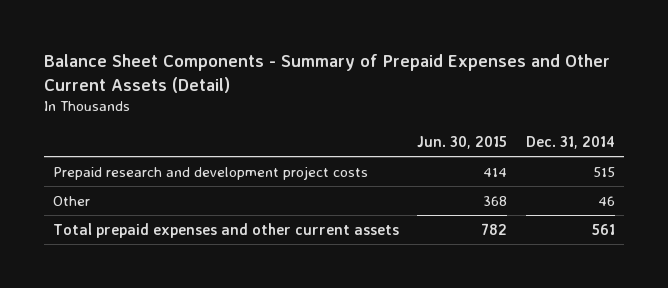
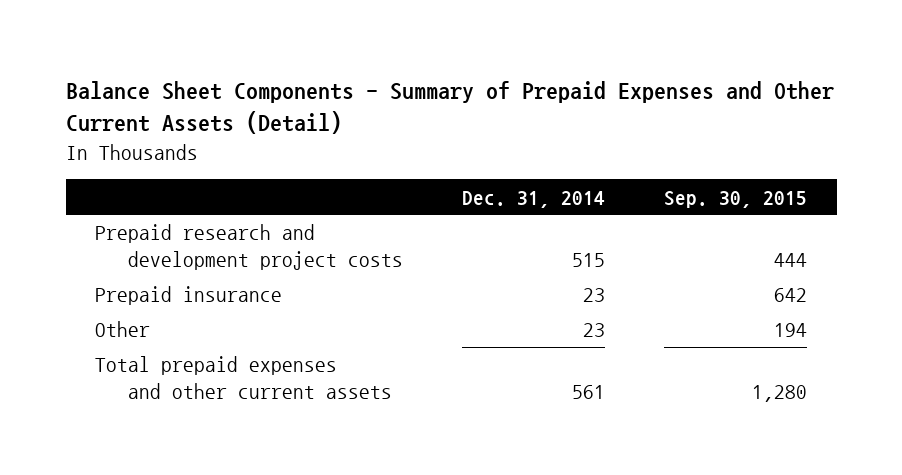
- | Jun. 30, 2015 | Dec. 31, 2014
+ | Dec. 31, 2014 | Sep. 30, 2015
- Other | 368 | 46
+ Prepaid insurance | 23 | 642
+ Other | 23 | 194

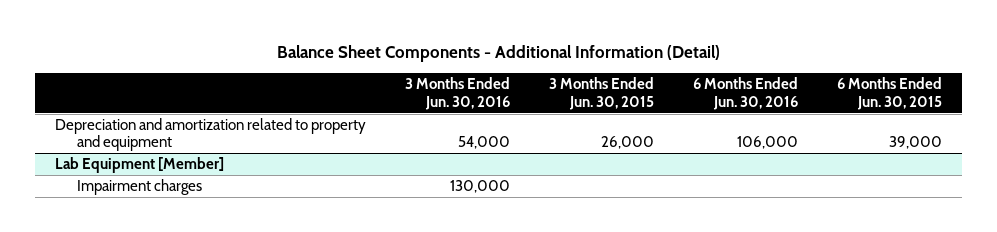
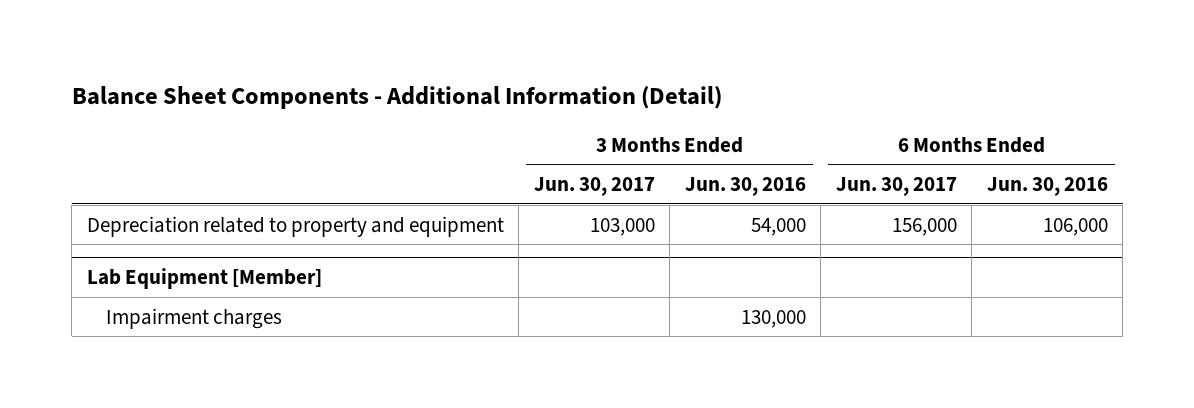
- | 3 Months Ended Jun. 30, 2016 | 3 Months Ended Jun. 30, 2015 | 6 Months Ended Jun. 30, 2016 | 6 Months Ended Jun. 30, 2015
+ | 3 Months Ended Jun. 30, 2017 | 3 Months Ended Jun. 30, 2016 | 6 Months Ended Jun. 30, 2017 | 6 Months Ended Jun. 30, 2016
- Depreciation and amortization related to property and equipment | 54,000 | 26,000 | 106,000 | 39,000
+ Depreciation related to property and equipment | 103,000 | 54,000 | 156,000 | 106,000

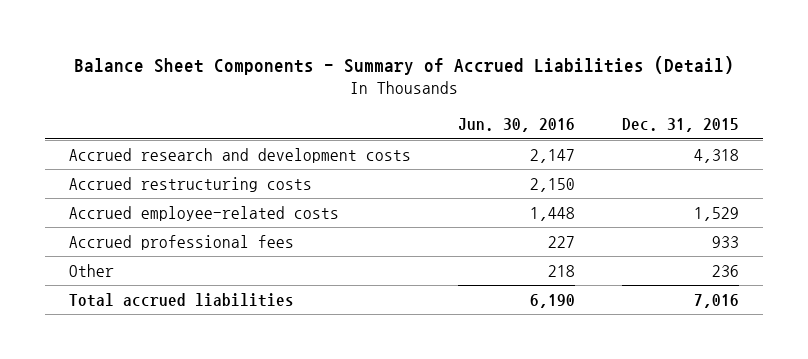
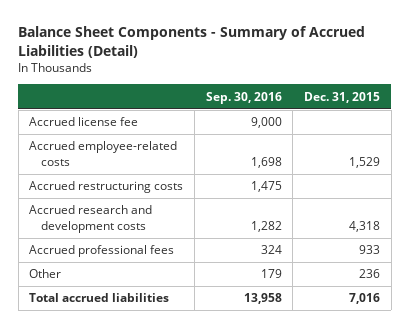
- | Jun. 30, 2016 | Dec. 31, 2015
+ | Sep. 30, 2016 | Dec. 31, 2015
+ Accrued license fee | 9,000 |
moved down: Accrued restructuring costs | 1,475 |
moved down: Accrued research and development costs | 1,282 | 4,318

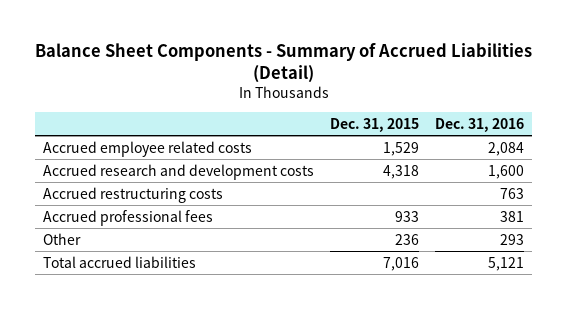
- | Sep. 30, 2016 | Dec. 31, 2015
+ | Dec. 31, 2015 | Dec. 31, 2016
- Accrued license fee | 9,000 |
- Accrued employee-related costs | 1,698 | 1,529
+ Accrued employee related costs | 1,529 | 2,084
moved down: Accrued restructuring costs | | 763

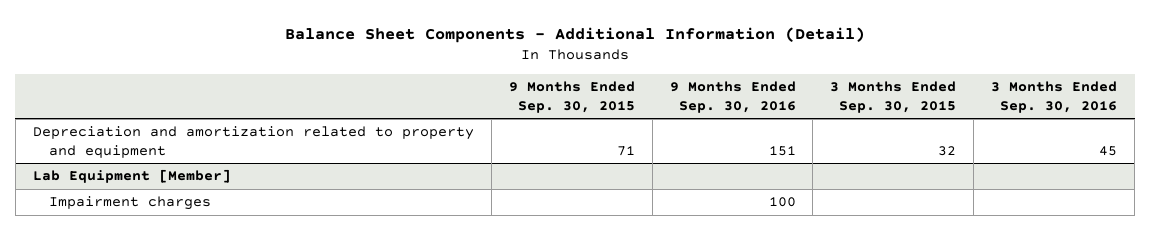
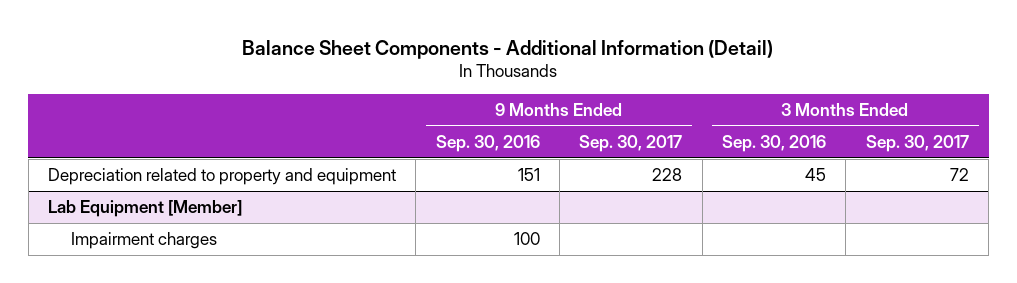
- | 9 Months Ended Sep. 30, 2015 | 9 Months Ended Sep. 30, 2016 | 3 Months Ended Sep. 30, 2015 | 3 Months Ended Sep. 30, 2016
+ | 9 Months Ended Sep. 30, 2016 | 9 Months Ended Sep. 30, 2017 | 3 Months Ended Sep. 30, 2016 | 3 Months Ended Sep. 30, 2017
- Depreciation and amortization related to property and equipment | 71 | 151 | 32 | 45
+ Depreciation related to property and equipment | 151 | 228 | 45 | 72

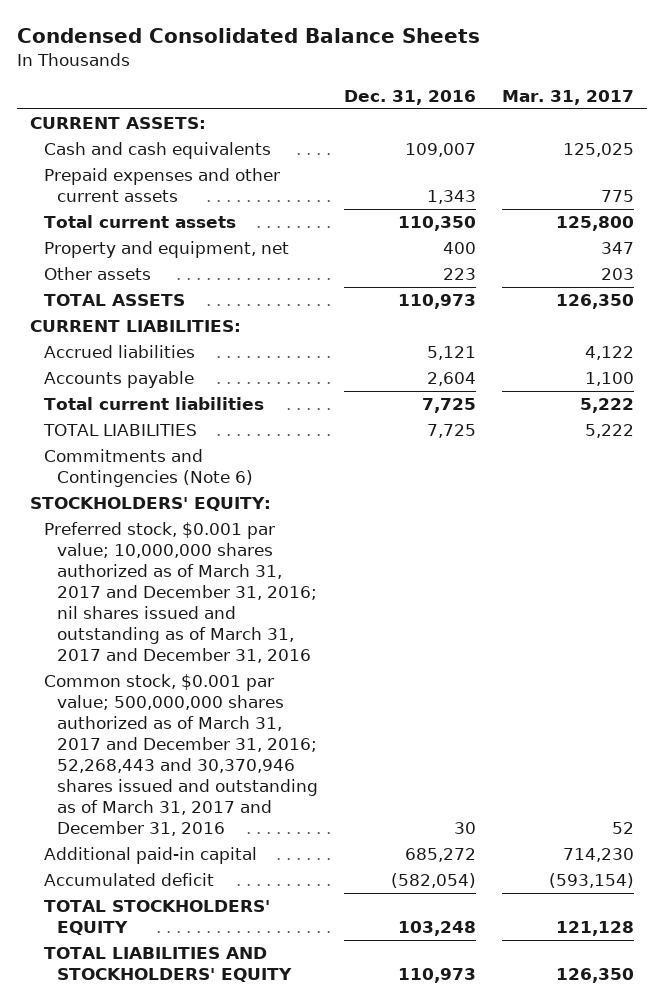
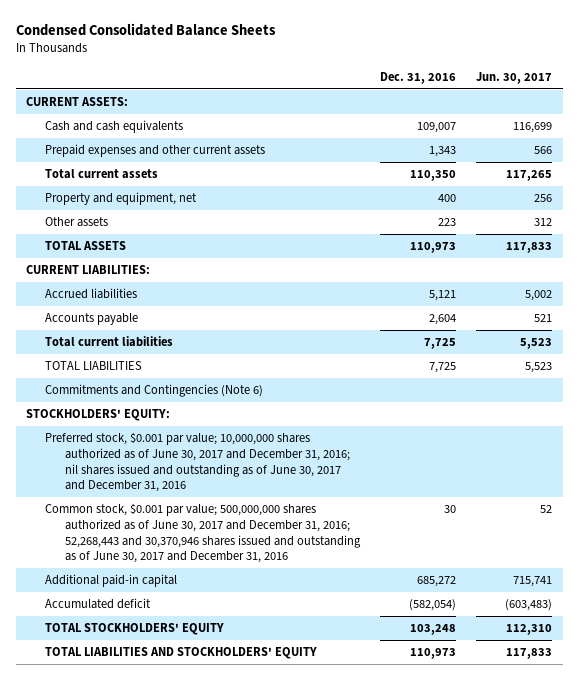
- | Dec. 31, 2016 | Mar. 31, 2017
+ | Dec. 31, 2016 | Jun. 30, 2017
- Preferred stock, $0.001 par value; 10,000,000 shares authorized as of March 31, 2017 and December 31, 2016; nil shares issued and outstanding as of March 31, 2017 and December 31, 2016
- Common stock, $0.001 par value; 500,000,000 shares authorized as of March 31, 2017 and December 31, 2016; 52,268,443 and 30,370,946 shares issued and outstanding as of March 31, 2017 and December 31, 2016 | 30 | 52
+ Preferred stock, $0.001 par value; 10,000,000 shares authorized as of June 30, 2017 and December 31, 2016; nil shares issued and outstanding as of June 30, 2017 and December 31, 2016
+ Common stock, $0.001 par value; 500,000,000 shares authorized as of June 30, 2017 and December 31, 2016; 52,268,443 and 30,370,946 shares issued and outstanding as of June 30, 2017 and December 31, 2016 | 30 | 52

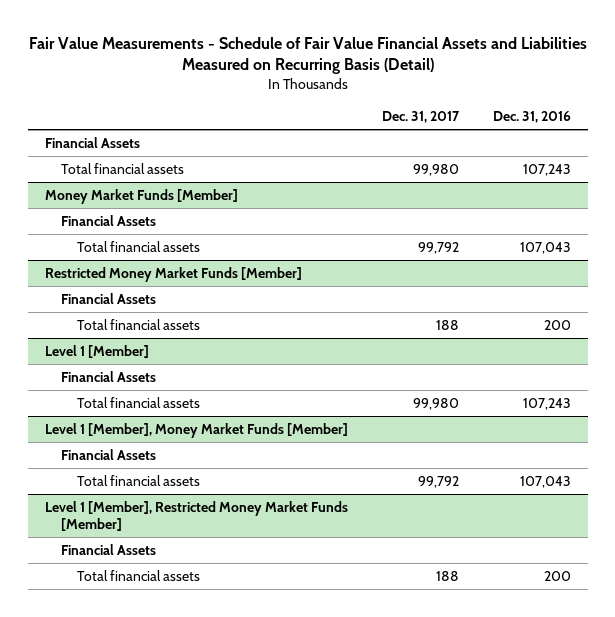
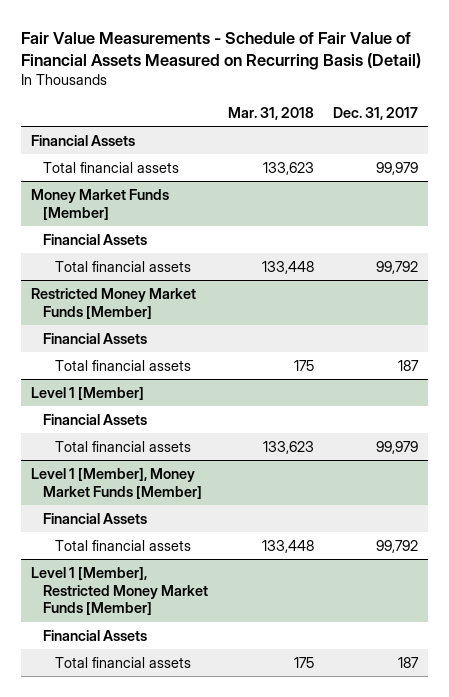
- Fair Value Measurements - Schedule of Fair Value Financial Assets and Liabilities Measured on Recurring Basis (Detail)
+ Fair Value Measurements - Schedule of Fair Value of Financial Assets Measured on Recurring Basis (Detail)
- | Dec. 31, 2017 | Dec. 31, 2016
+ | Mar. 31, 2018 | Dec. 31, 2017
- Total financial assets | 99,980 | 107,243
+ Total financial assets | 133,623 | 99,979
@ Restricted Money Market Funds [Member]
- Total financial assets | 188 | 200
+ Total financial assets | 175 | 187
@ Level 1 [Member]
- Total financial assets | 99,980 | 107,243
+ Total financial assets | 133,623 | 99,979
@ Level 1 [Member], Restricted Money Market Funds [Member]
- Total financial assets | 188 | 200
+ Total financial assets | 175 | 187

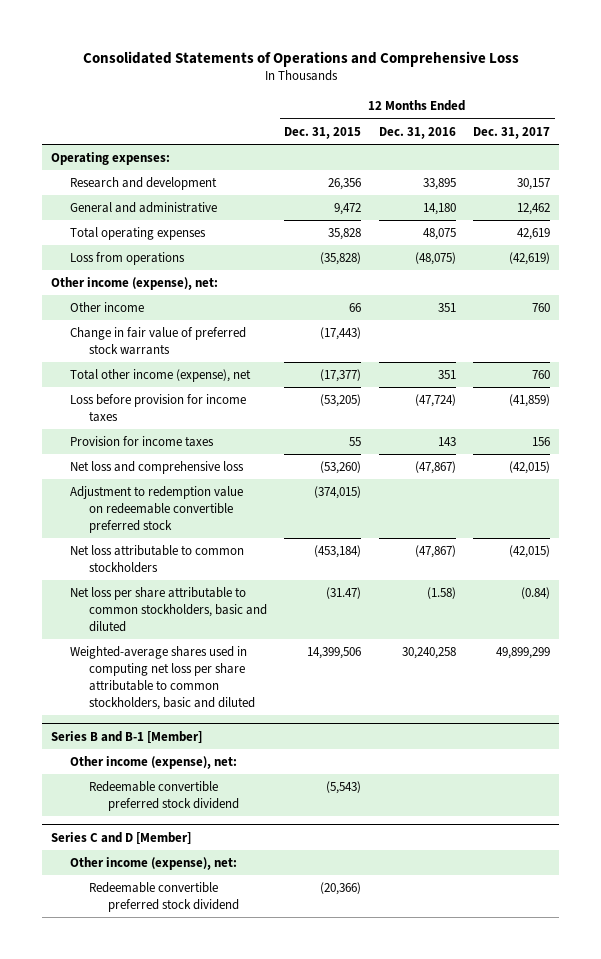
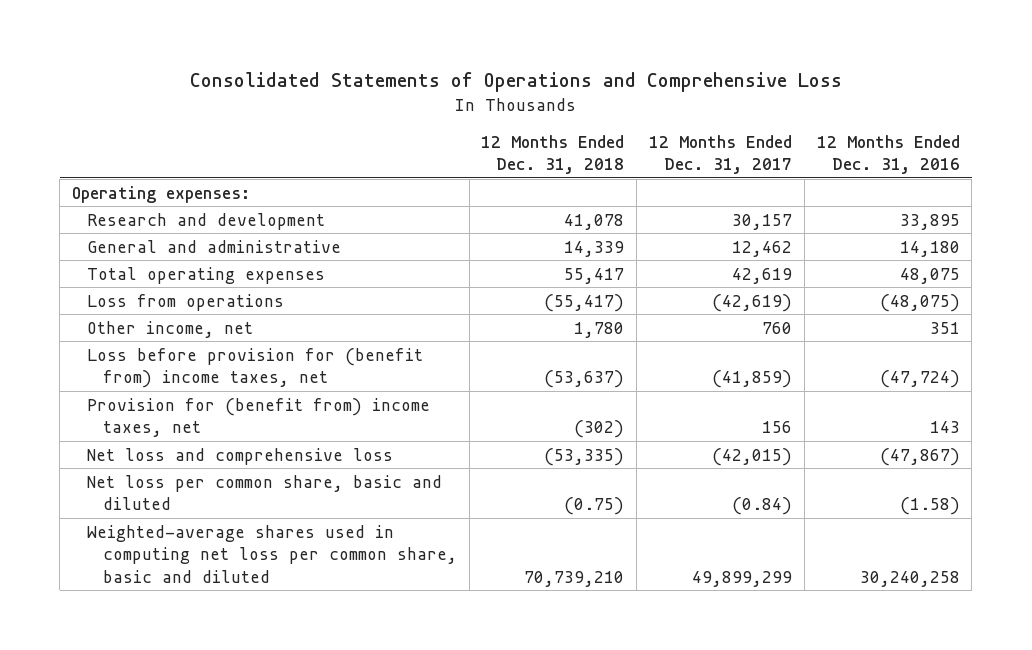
- | 12 Months Ended Dec. 31, 2015 | 12 Months Ended Dec. 31, 2016 | 12 Months Ended Dec. 31, 2017
+ | 12 Months Ended Dec. 31, 2018 | 12 Months Ended Dec. 31, 2017 | 12 Months Ended Dec. 31, 2016
- Other income (expense), net:
- Other income | 66 | 351 | 760
- Change in fair value of preferred stock warrants | (17,443) | |
- Total other income (expense), net | (17,377) | 351 | 760
- Loss before provision for income taxes | (53,205) | (47,724) | (41,859)
- Provision for income taxes | 55 | 143 | 156
+ Other income, net | 1,780 | 760 | 351
+ Loss before provision for (benefit from) income taxes, net | (53,637) | (41,859) | (47,724)
+ Provision for (benefit from) income taxes, net | (302) | 156 | 143
- Adjustment to redemption value on redeemable convertible preferred stock | (374,015) | |
- Net loss attributable to common stockholders | (453,184) | (47,867) | (42,015)
- Net loss per share attributable to common stockholders, basic and diluted | (31.47) | (1.58) | (0.84)
- Weighted-average shares used in computing net loss per share attributable to common stockholders, basic and diluted | 14,399,506 | 30,240,258 | 49,899,299
- Series B and B-1 [Member]
- Other income (expense), net:
- Redeemable convertible preferred stock dividend | (5,543) | |
- Series C and D [Member]
- Other income (expense), net:
- Redeemable convertible preferred stock dividend | (20,366) | |
+ Net loss per common share, basic and diluted | (0.75) | (0.84) | (1.58)
+ Weighted-average shares used in computing net loss per common share, basic and diluted | 70,739,210 | 49,899,299 | 30,240,258

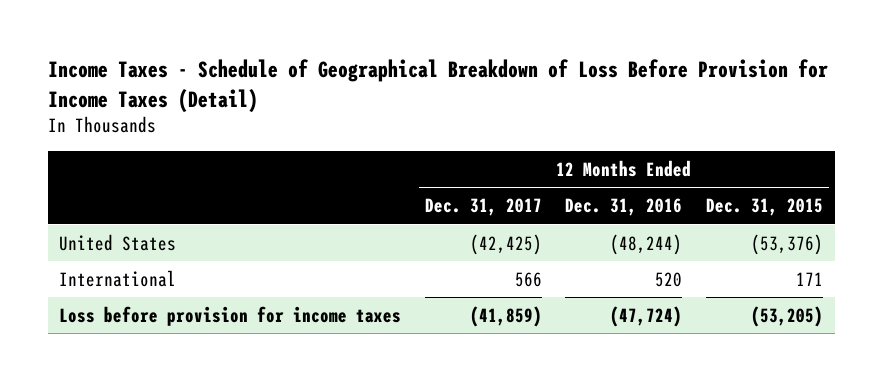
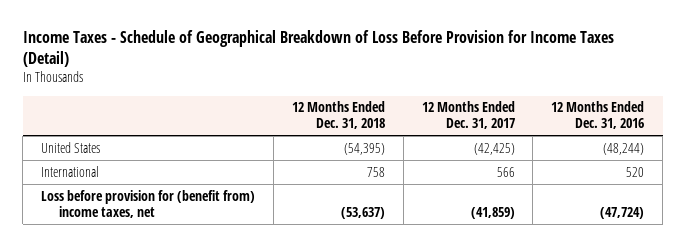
- | 12 Months Ended Dec. 31, 2017 | 12 Months Ended Dec. 31, 2016 | 12 Months Ended Dec. 31, 2015
+ | 12 Months Ended Dec. 31, 2018 | 12 Months Ended Dec. 31, 2017 | 12 Months Ended Dec. 31, 2016
- Loss before provision for income taxes | (41,859) | (47,724) | (53,205)
+ Loss before provision for (benefit from) income taxes, net | (53,637) | (41,859) | (47,724)

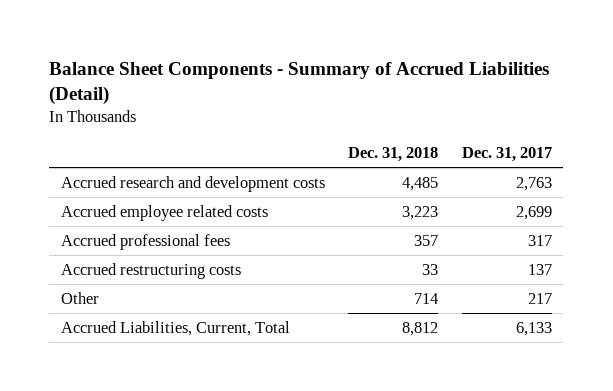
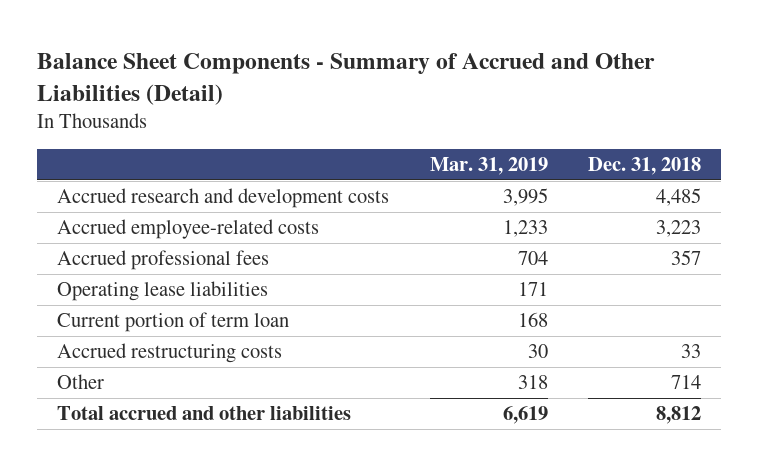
- Balance Sheet Components - Summary of Accrued Liabilities (Detail)
+ Balance Sheet Components - Summary of Accrued and Other Liabilities (Detail)
- | Dec. 31, 2018 | Dec. 31, 2017
+ | Mar. 31, 2019 | Dec. 31, 2018
- Accrued employee related costs | 3,223 | 2,699
+ Accrued employee-related costs | 1,233 | 3,223
+ Operating lease liabilities | 171 |
+ Current portion of term loan | 168 |
- Accrued Liabilities, Current, Total | 8,812 | 6,133
+ Total accrued and other liabilities | 6,619 | 8,812

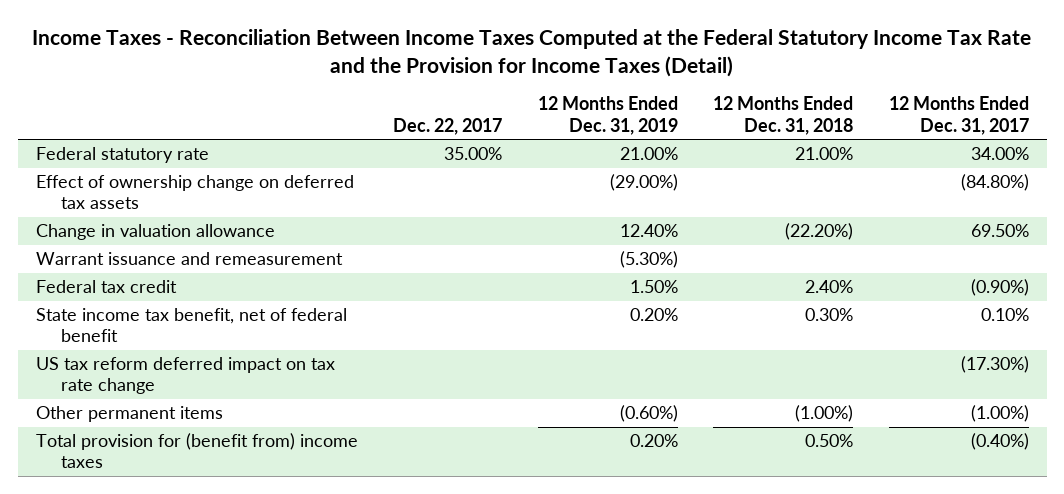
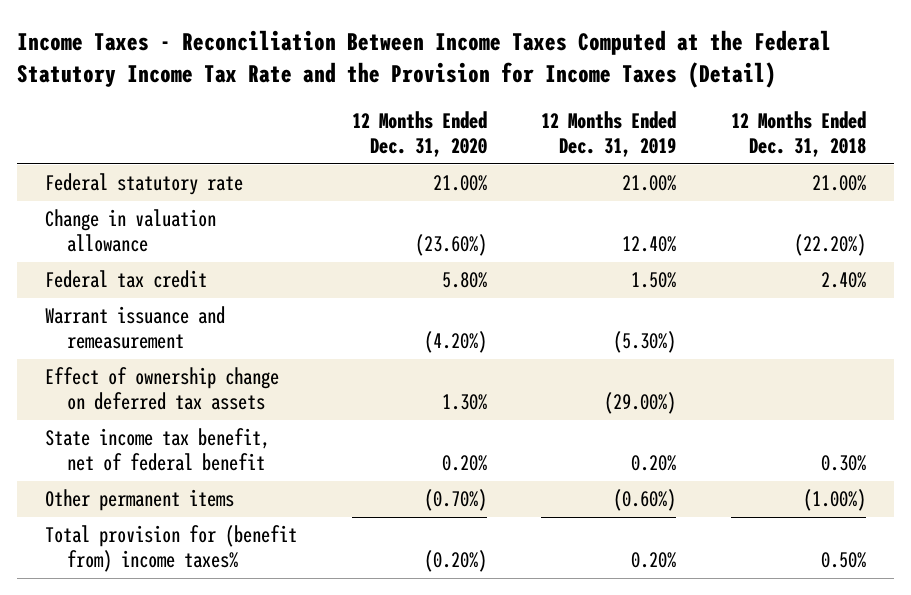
- | Dec. 22, 2017 | 12 Months Ended Dec. 31, 2019 | 12 Months Ended Dec. 31, 2018 | 12 Months Ended Dec. 31, 2017
+ | 12 Months Ended Dec. 31, 2020 | 12 Months Ended Dec. 31, 2019 | 12 Months Ended Dec. 31, 2018
moved down: Warrant issuance and remeasurement | (4.20%) | (5.30%) |
moved down: Effect of ownership change on deferred tax assets | 1.30% | (29.00%) |
- US tax reform deferred impact on tax rate change | | | | (17.30%)
- Total provision for (benefit from) income taxes | | 0.20% | 0.50% | (0.40%)
+ Total provision for (benefit from) income taxes% | (0.20%) | 0.20% | 0.50%

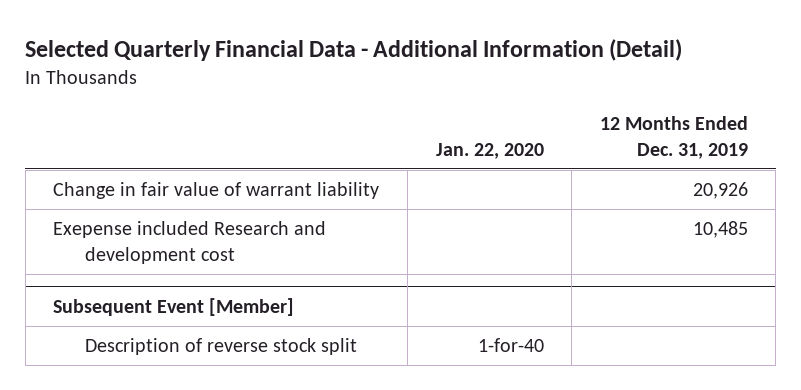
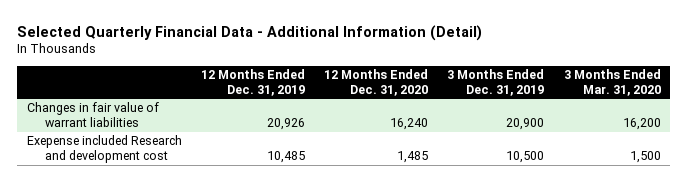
- | Jan. 22, 2020 | 12 Months Ended Dec. 31, 2019
+ | 12 Months Ended Dec. 31, 2019 | 12 Months Ended Dec. 31, 2020 | 3 Months Ended Dec. 31, 2019 | 3 Months Ended Mar. 31, 2020
- Change in fair value of warrant liability | | 20,926
+ Changes in fair value of warrant liabilities | 20,926 | 16,240 | 20,900 | 16,200
- Subsequent Event [Member]
- Description of reverse stock split | 1-for-40 |

